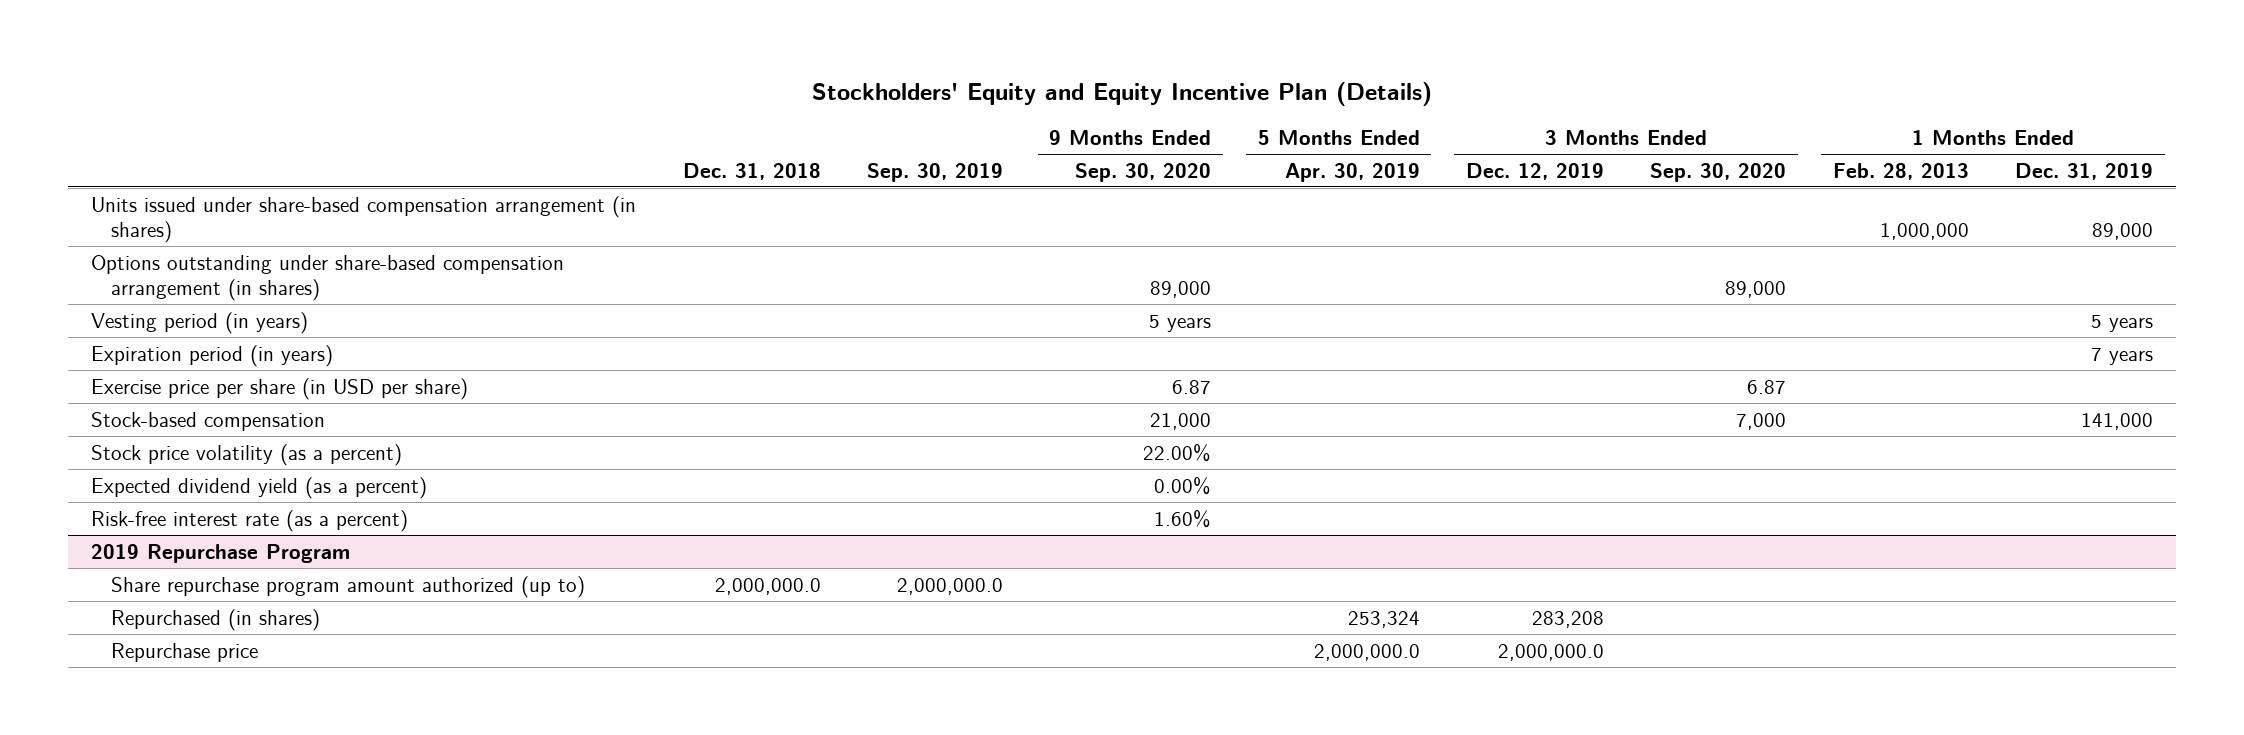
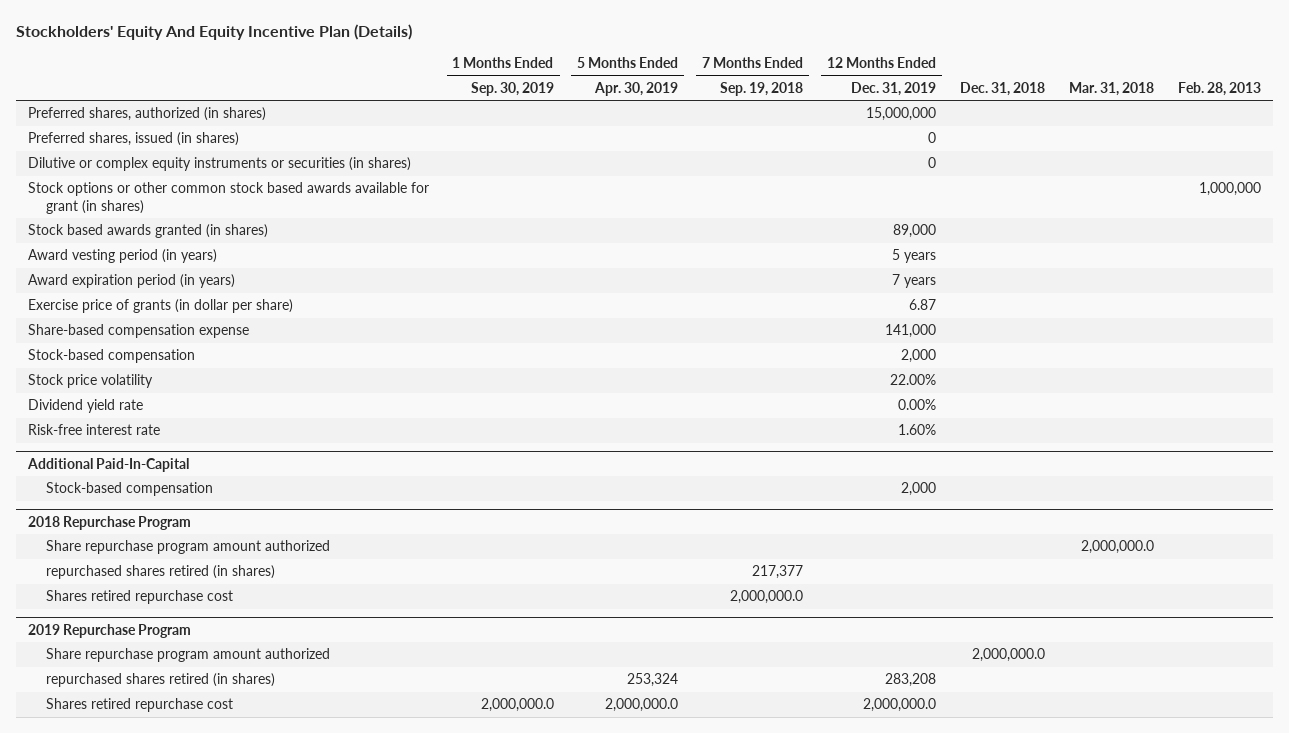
- Stockholders' Equity and Equity Incentive Plan (Details)
+ Stockholders' Equity And Equity Incentive Plan (Details)
- | Dec. 31, 2018 | Sep. 30, 2019 | 9 Months Ended Sep. 30, 2020 | 5 Months Ended Apr. 30, 2019 | 3 Months Ended Dec. 12, 2019 | 3 Months Ended Sep. 30, 2020 | 1 Months Ended Feb. 28, 2013 | 1 Months Ended Dec. 31, 2019
+ | 1 Months Ended Sep. 30, 2019 | 5 Months Ended Apr. 30, 2019 | 7 Months Ended Sep. 19, 2018 | 12 Months Ended Dec. 31, 2019 | Dec. 31, 2018 | Mar. 31, 2018 | Feb. 28, 2013
- Units issued under share-based compensation arrangement (in shares) | | | | | | | 1,000,000 | 89,000
- Options outstanding under share-based compensation arrangement (in shares) | | | 89,000 | | | 89,000 | |
- Vesting period (in years) | | | 5 years | | | | | 5 years
- Expiration period (in years) | | | | | | | | 7 years
- Exercise price per share (in USD per share) | | | 6.87 | | | 6.87 | |
+ Preferred shares, authorized (in shares) | | | | 15,000,000 | | |
+ Preferred shares, issued (in shares) | | | | 0 | | |
+ Dilutive or complex equity instruments or securities (in shares) | | | | 0 | | |
+ Stock options or other common stock based awards available for grant (in shares) | | | | | | | 1,000,000
+ Stock based awards granted (in shares) | | | | 89,000 | | |
+ Award vesting period (in years) | | | | 5 years | | |
+ Award expiration period (in years) | | | | 7 years | | |
+ Exercise price of grants (in dollar per share) | | | | 6.87 | | |
+ Share-based compensation expense | | | | 141,000 | | |
- Stock price volatility (as a percent) | | | 22.00% | | | | |
- Expected dividend yield (as a percent) | | | 0.00% | | | | |
- Risk-free interest rate (as a percent) | | | 1.60% | | | | |
+ Stock price volatility | | | | 22.00% | | |
+ Dividend yield rate | | | | 0.00% | | |
+ Risk-free interest rate | | | | 1.60% | | |
+ Additional Paid-In-Capital
+ Stock-based compensation | | | | 2,000 | | |
+ 2018 Repurchase Program
+ Share repurchase program amount authorized | | | | | | 2,000,000.0 |
+ repurchased shares retired (in shares) | | | 217,377 | | | |
+ Shares retired repurchase cost | | | 2,000,000.0 | | | |
@ 2019 Repurchase Program
- Share repurchase program amount authorized (up to) | 2,000,000.0 | 2,000,000.0 | | | | | |
- Repurchased (in shares) | | | | 253,324 | 283,208 | | |
- Repurchase price | | | | 2,000,000.0 | 2,000,000.0 | | |
+ Share repurchase program amount authorized | | | | | 2,000,000.0 | |
+ repurchased shares retired (in shares) | | 253,324 | | 283,208 | | |
+ Shares retired repurchase cost | 2,000,000.0 | 2,000,000.0 | | 2,000,000.0 | | |

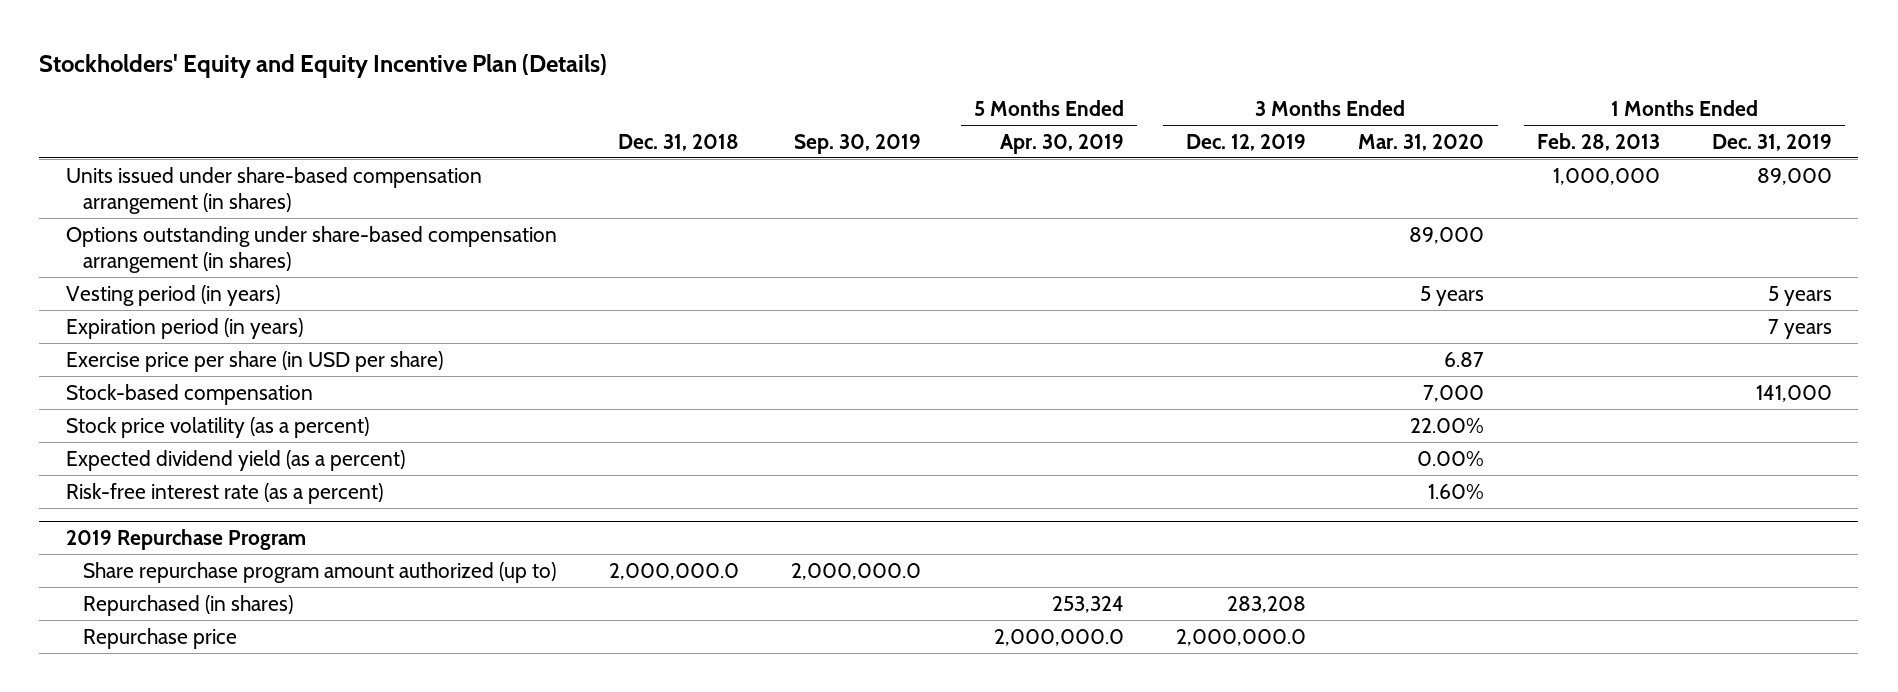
- Stockholders' Equity And Equity Incentive Plan (Details)
+ Stockholders' Equity and Equity Incentive Plan (Details)
- | 1 Months Ended Sep. 30, 2019 | 5 Months Ended Apr. 30, 2019 | 7 Months Ended Sep. 19, 2018 | 12 Months Ended Dec. 31, 2019 | Dec. 31, 2018 | Mar. 31, 2018 | Feb. 28, 2013
+ | Dec. 31, 2018 | Sep. 30, 2019 | 5 Months Ended Apr. 30, 2019 | 3 Months Ended Dec. 12, 2019 | 3 Months Ended Mar. 31, 2020 | 1 Months Ended Feb. 28, 2013 | 1 Months Ended Dec. 31, 2019
- Preferred shares, authorized (in shares) | | | | 15,000,000 | | |
- Preferred shares, issued (in shares) | | | | 0 | | |
- Dilutive or complex equity instruments or securities (in shares) | | | | 0 | | |
- Stock options or other common stock based awards available for grant (in shares) | | | | | | | 1,000,000
- Stock based awards granted (in shares) | | | | 89,000 | | |
- Award vesting period (in years) | | | | 5 years | | |
- Award expiration period (in years) | | | | 7 years | | |
- Exercise price of grants (in dollar per share) | | | | 6.87 | | |
- Share-based compensation expense | | | | 141,000 | | |
+ Units issued under share-based compensation arrangement (in shares) | | | | | | 1,000,000 | 89,000
+ Options outstanding under share-based compensation arrangement (in shares) | | | | | 89,000 | |
+ Vesting period (in years) | | | | | 5 years | | 5 years
+ Expiration period (in years) | | | | | | | 7 years
+ Exercise price per share (in USD per share) | | | | | 6.87 | |
- Stock price volatility | | | | 22.00% | | |
- Dividend yield rate | | | | 0.00% | | |
- Risk-free interest rate | | | | 1.60% | | |
- Additional Paid-In-Capital
- Stock-based compensation | | | | 2,000 | | |
- 2018 Repurchase Program
- Share repurchase program amount authorized | | | | | | 2,000,000.0 |
- repurchased shares retired (in shares) | | | 217,377 | | | |
- Shares retired repurchase cost | | | 2,000,000.0 | | | |
+ Stock price volatility (as a percent) | | | | | 22.00% | |
+ Expected dividend yield (as a percent) | | | | | 0.00% | |
+ Risk-free interest rate (as a percent) | | | | | 1.60% | |
@ 2019 Repurchase Program
- Share repurchase program amount authorized | | | | | 2,000,000.0 | |
- repurchased shares retired (in shares) | | 253,324 | | 283,208 | | |
- Shares retired repurchase cost | 2,000,000.0 | 2,000,000.0 | | 2,000,000.0 | | |
+ Share repurchase program amount authorized (up to) | 2,000,000.0 | 2,000,000.0 | | | | |
+ Repurchased (in shares) | | | 253,324 | 283,208 | | |
+ Repurchase price | | | 2,000,000.0 | 2,000,000.0 | | |

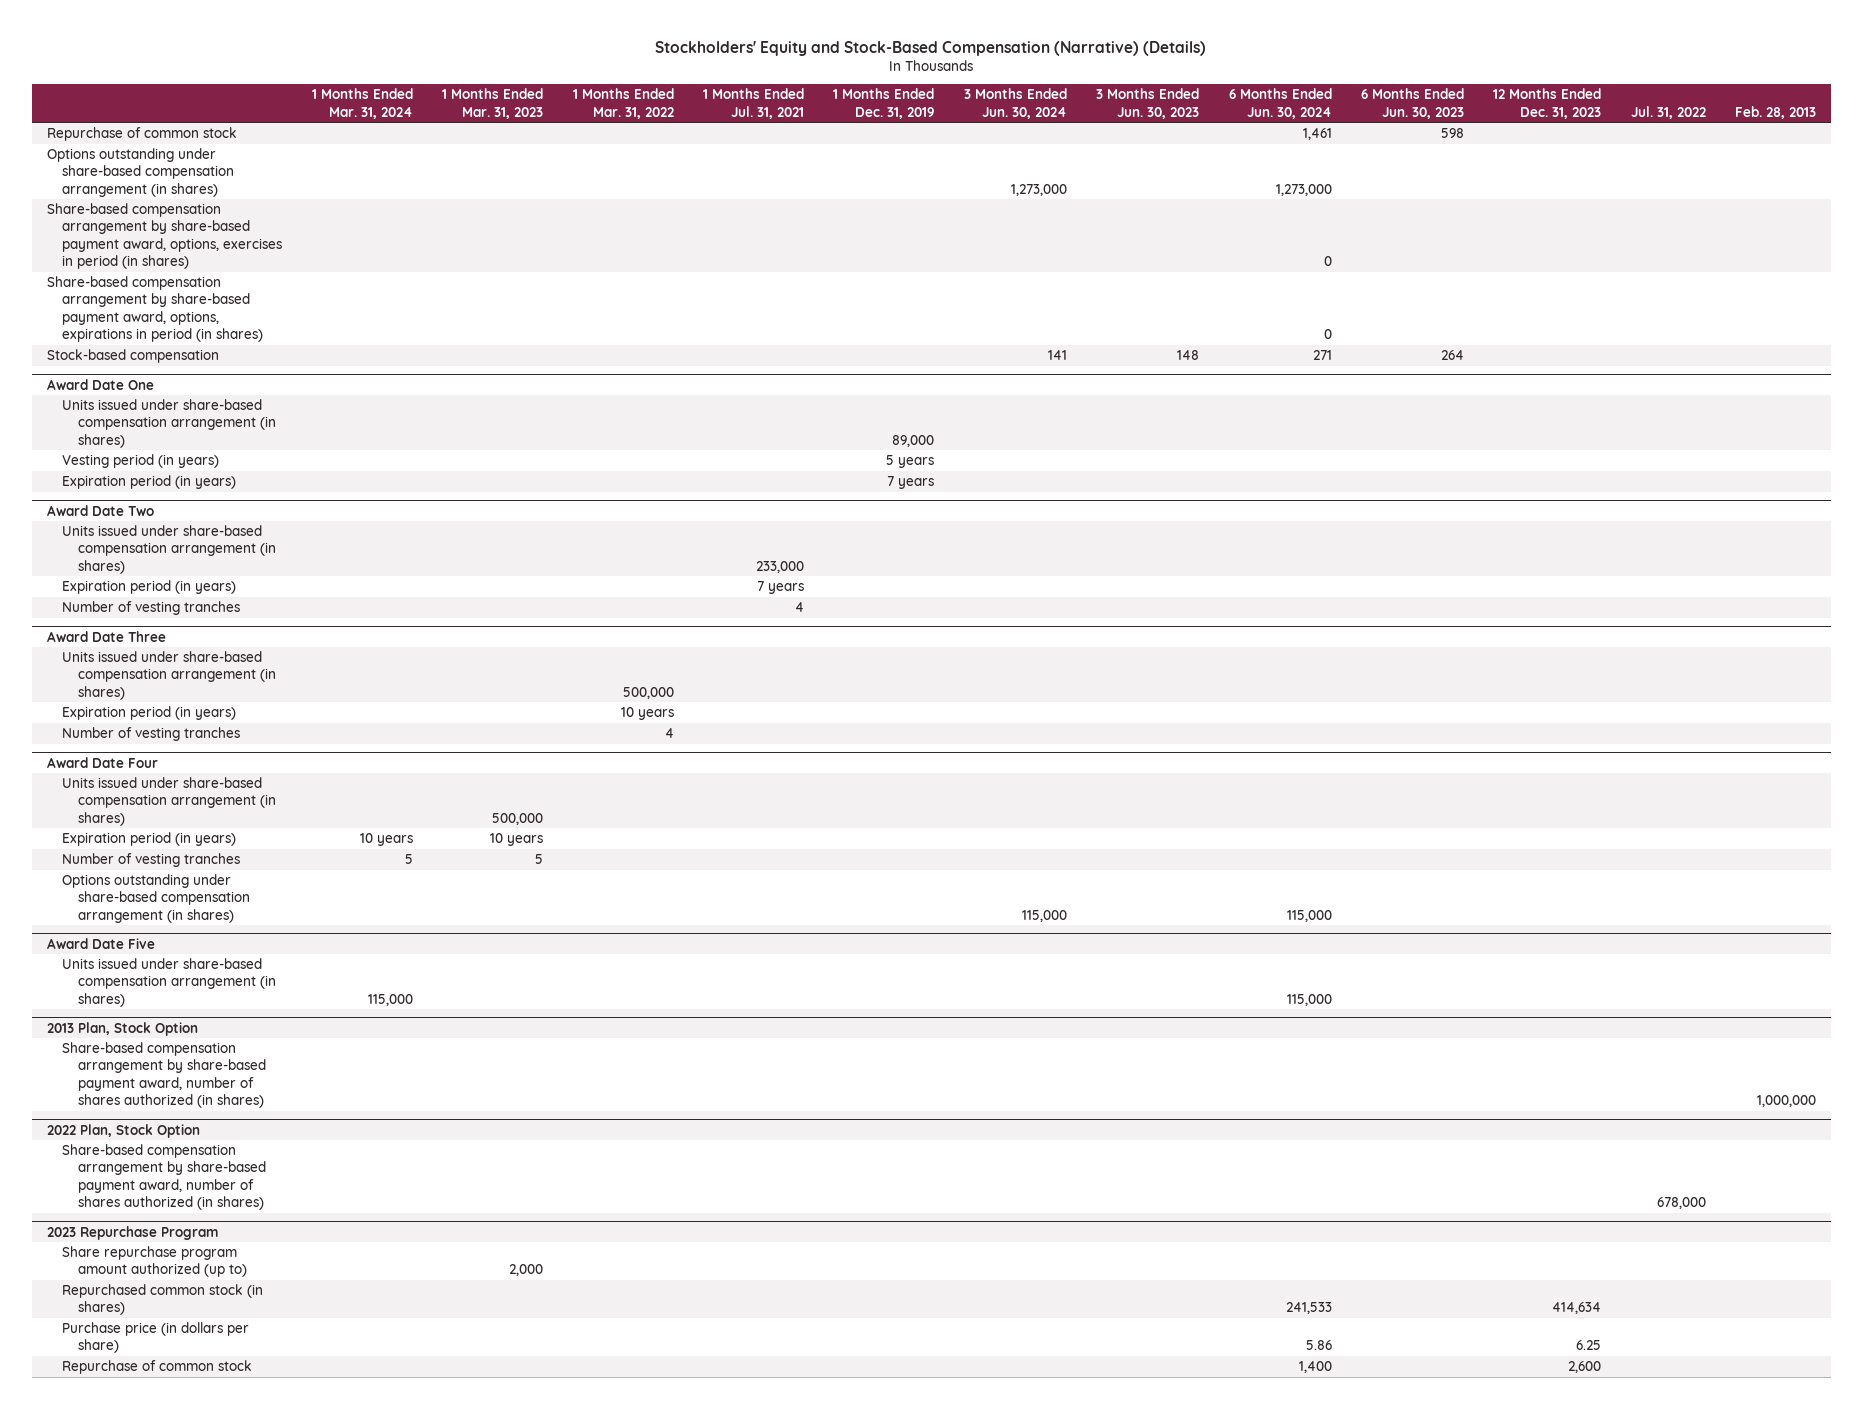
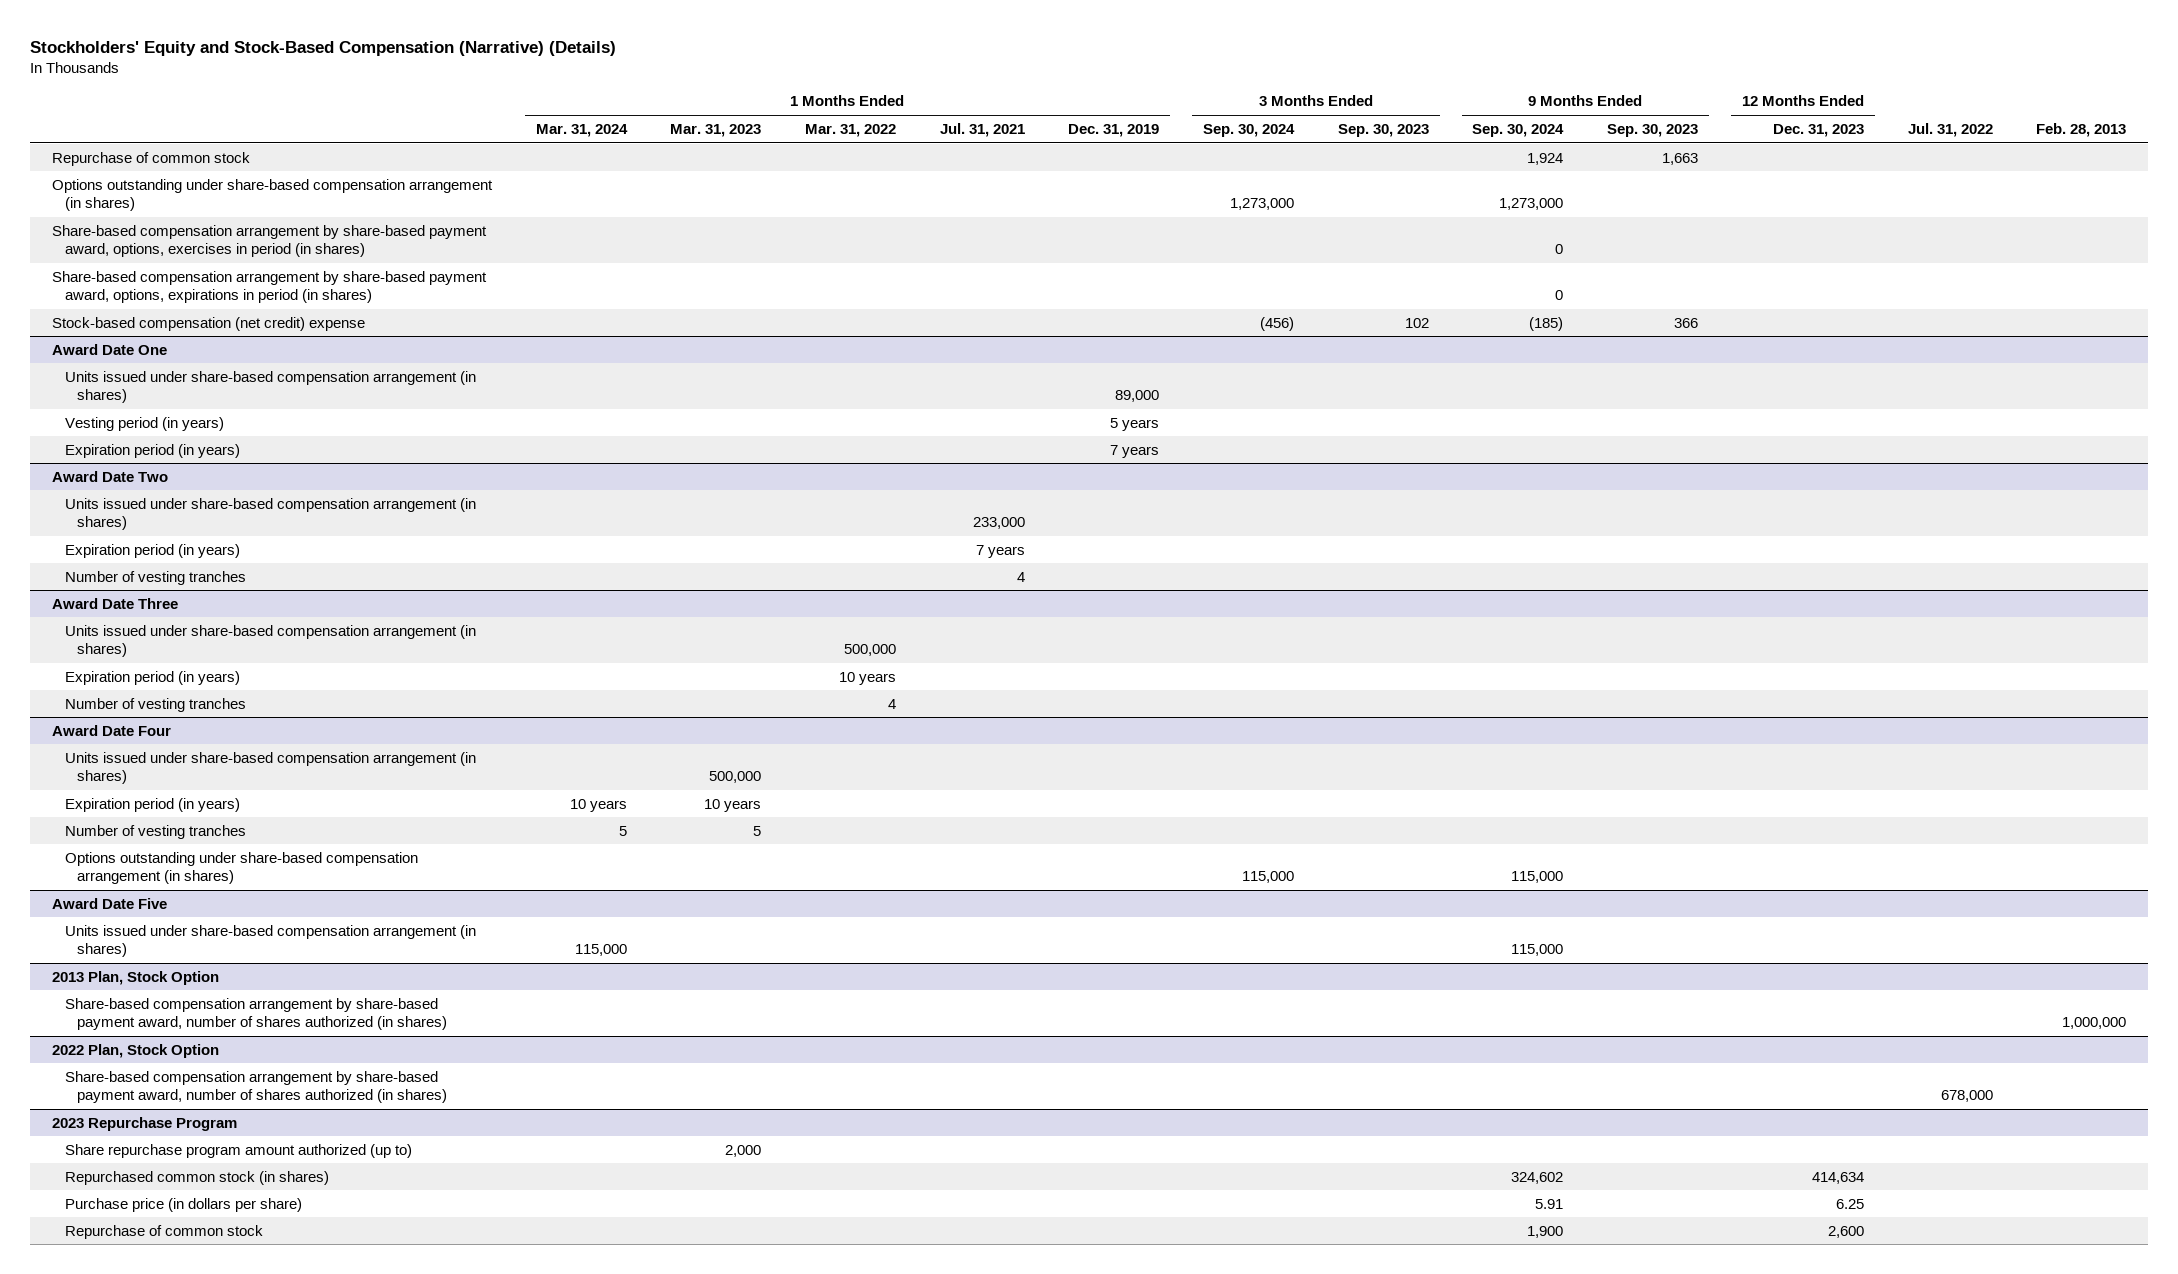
- | 1 Months Ended Mar. 31, 2024 | 1 Months Ended Mar. 31, 2023 | 1 Months Ended Mar. 31, 2022 | 1 Months Ended Jul. 31, 2021 | 1 Months Ended Dec. 31, 2019 | 3 Months Ended Jun. 30, 2024 | 3 Months Ended Jun. 30, 2023 | 6 Months Ended Jun. 30, 2024 | 6 Months Ended Jun. 30, 2023 | 12 Months Ended Dec. 31, 2023 | Jul. 31, 2022 | Feb. 28, 2013
+ | 1 Months Ended Mar. 31, 2024 | 1 Months Ended Mar. 31, 2023 | 1 Months Ended Mar. 31, 2022 | 1 Months Ended Jul. 31, 2021 | 1 Months Ended Dec. 31, 2019 | 3 Months Ended Sep. 30, 2024 | 3 Months Ended Sep. 30, 2023 | 9 Months Ended Sep. 30, 2024 | 9 Months Ended Sep. 30, 2023 | 12 Months Ended Dec. 31, 2023 | Jul. 31, 2022 | Feb. 28, 2013
- Stock-based compensation | | | | | | 141 | 148 | 271 | 264 | | |
+ Stock-based compensation (net credit) expense | | | | | | (456) | 102 | (185) | 366 | | |

